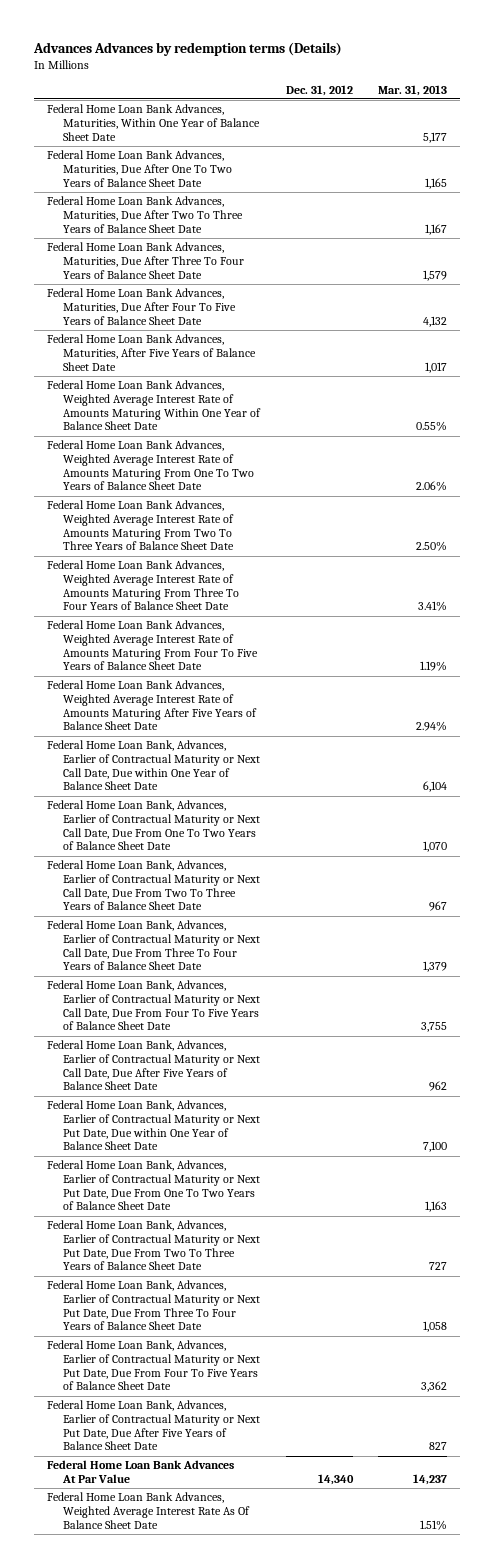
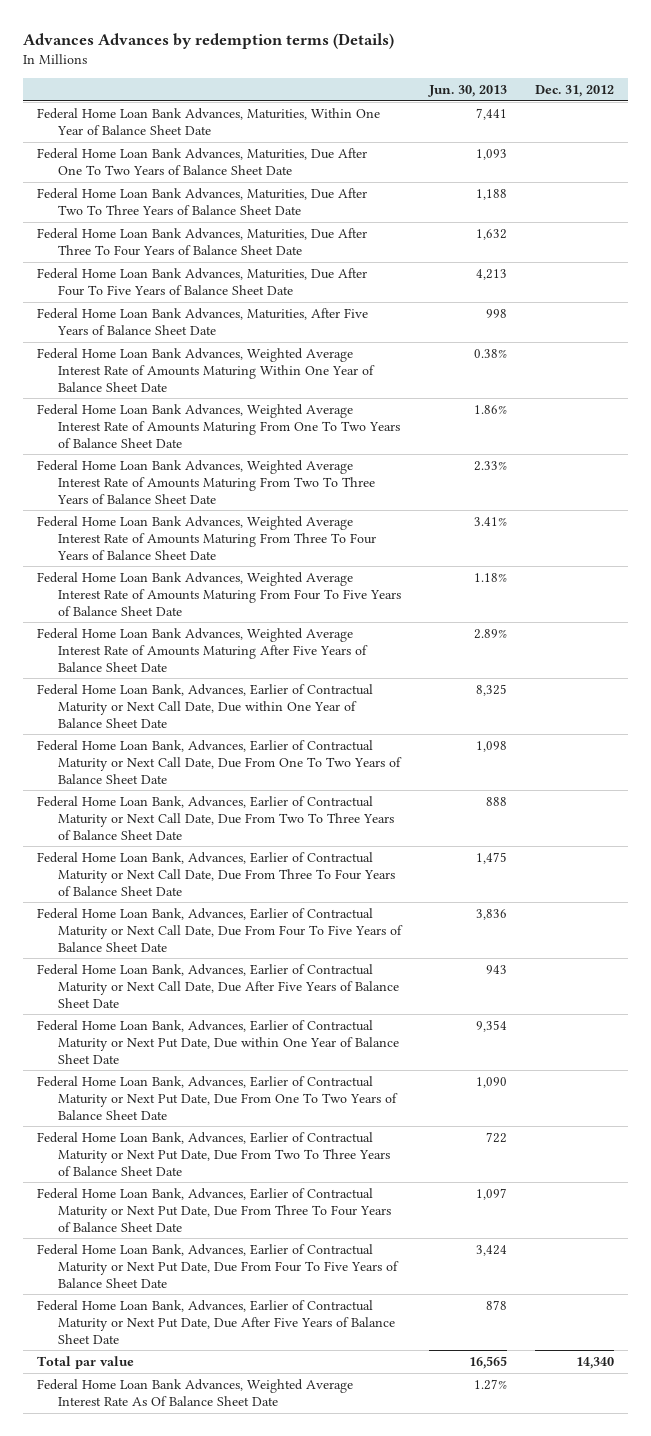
- | Dec. 31, 2012 | Mar. 31, 2013
+ | Jun. 30, 2013 | Dec. 31, 2012
- Federal Home Loan Bank Advances At Par Value | 14,340 | 14,237
+ Total par value | 16,565 | 14,340

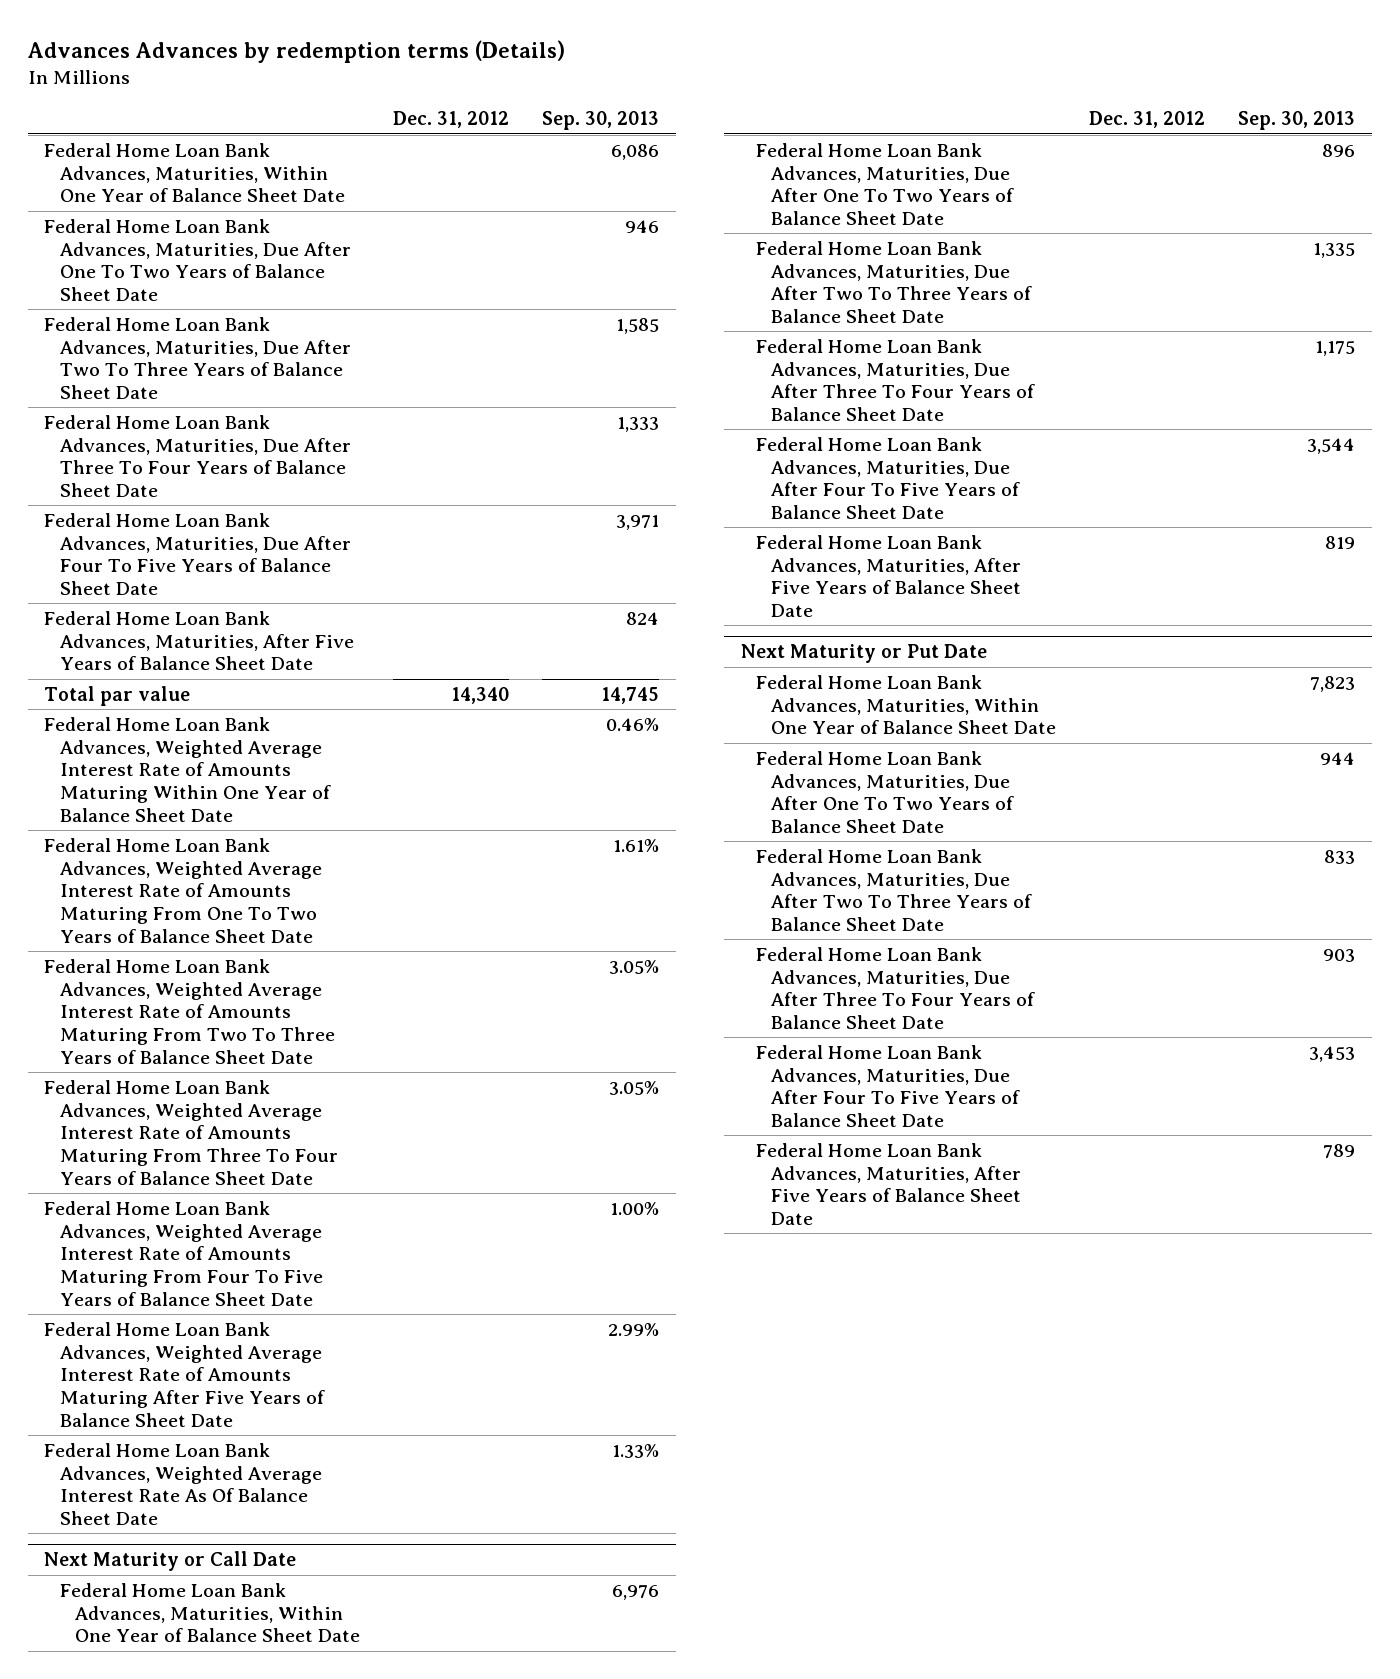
- | Jun. 30, 2013 | Dec. 31, 2012
+ | Dec. 31, 2012 | Sep. 30, 2013
moved up: Total par value | 14,340 | 14,745
- Federal Home Loan Bank, Advances, Earlier of Contractual Maturity or Next Call Date, Due within One Year of Balance Sheet Date | 8,325 |
- Federal Home Loan Bank, Advances, Earlier of Contractual Maturity or Next Call Date, Due From One To Two Years of Balance Sheet Date | 1,098 |
- Federal Home Loan Bank, Advances, Earlier of Contractual Maturity or Next Call Date, Due From Two To Three Years of Balance Sheet Date | 888 |
- Federal Home Loan Bank, Advances, Earlier of Contractual Maturity or Next Call Date, Due From Three To Four Years of Balance Sheet Date | 1,475 |
- Federal Home Loan Bank, Advances, Earlier of Contractual Maturity or Next Call Date, Due From Four To Five Years of Balance Sheet Date | 3,836 |
- Federal Home Loan Bank, Advances, Earlier of Contractual Maturity or Next Call Date, Due After Five Years of Balance Sheet Date | 943 |
- Federal Home Loan Bank, Advances, Earlier of Contractual Maturity or Next Put Date, Due within One Year of Balance Sheet Date | 9,354 |
- Federal Home Loan Bank, Advances, Earlier of Contractual Maturity or Next Put Date, Due From One To Two Years of Balance Sheet Date | 1,090 |
- Federal Home Loan Bank, Advances, Earlier of Contractual Maturity or Next Put Date, Due From Two To Three Years of Balance Sheet Date | 722 |
- Federal Home Loan Bank, Advances, Earlier of Contractual Maturity or Next Put Date, Due From Three To Four Years of Balance Sheet Date | 1,097 |
- Federal Home Loan Bank, Advances, Earlier of Contractual Maturity or Next Put Date, Due From Four To Five Years of Balance Sheet Date | 3,424 |
- Federal Home Loan Bank, Advances, Earlier of Contractual Maturity or Next Put Date, Due After Five Years of Balance Sheet Date | 878 |
+ Next Maturity or Call Date
+ Federal Home Loan Bank Advances, Maturities, Within One Year of Balance Sheet Date | | 6,976
+ Federal Home Loan Bank Advances, Maturities, Due After One To Two Years of Balance Sheet Date | | 896
+ Federal Home Loan Bank Advances, Maturities, Due After Two To Three Years of Balance Sheet Date | | 1,335
+ Federal Home Loan Bank Advances, Maturities, Due After Three To Four Years of Balance Sheet Date | | 1,175
+ Federal Home Loan Bank Advances, Maturities, Due After Four To Five Years of Balance Sheet Date | | 3,544
+ Federal Home Loan Bank Advances, Maturities, After Five Years of Balance Sheet Date | | 819
+ Next Maturity or Put Date
+ Federal Home Loan Bank Advances, Maturities, Within One Year of Balance Sheet Date | | 7,823
+ Federal Home Loan Bank Advances, Maturities, Due After One To Two Years of Balance Sheet Date | | 944
+ Federal Home Loan Bank Advances, Maturities, Due After Two To Three Years of Balance Sheet Date | | 833
+ Federal Home Loan Bank Advances, Maturities, Due After Three To Four Years of Balance Sheet Date | | 903
+ Federal Home Loan Bank Advances, Maturities, Due After Four To Five Years of Balance Sheet Date | | 3,453
+ Federal Home Loan Bank Advances, Maturities, After Five Years of Balance Sheet Date | | 789

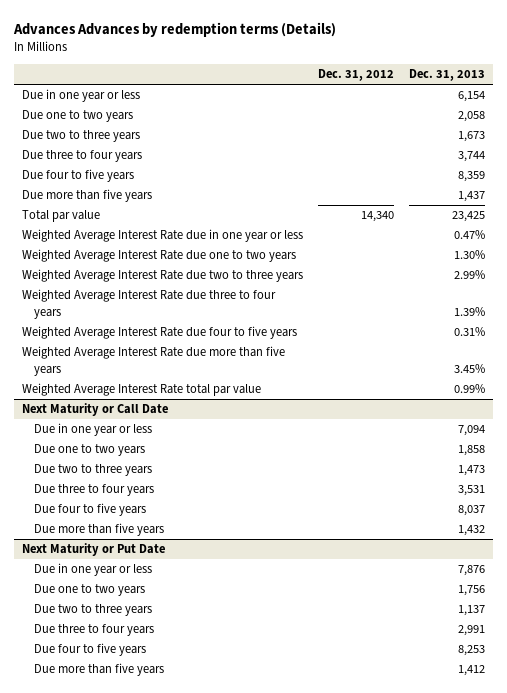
- | Dec. 31, 2012 | Sep. 30, 2013
+ | Dec. 31, 2012 | Dec. 31, 2013
- Federal Home Loan Bank Advances, Maturities, Within One Year of Balance Sheet Date | | 6,086
- Federal Home Loan Bank Advances, Maturities, Due After One To Two Years of Balance Sheet Date | | 946
- Federal Home Loan Bank Advances, Maturities, Due After Two To Three Years of Balance Sheet Date | | 1,585
- Federal Home Loan Bank Advances, Maturities, Due After Three To Four Years of Balance Sheet Date | | 1,333
- Federal Home Loan Bank Advances, Maturities, Due After Four To Five Years of Balance Sheet Date | | 3,971
- Federal Home Loan Bank Advances, Maturities, After Five Years of Balance Sheet Date | | 824
+ Due in one year or less | | 6,154
+ Due one to two years | | 2,058
+ Due two to three years | | 1,673
+ Due three to four years | | 3,744
+ Due four to five years | | 8,359
+ Due more than five years | | 1,437
- Federal Home Loan Bank Advances, Weighted Average Interest Rate of Amounts Maturing Within One Year of Balance Sheet Date | | 0.46%
- Federal Home Loan Bank Advances, Weighted Average Interest Rate of Amounts Maturing From One To Two Years of Balance Sheet Date | | 1.61%
- Federal Home Loan Bank Advances, Weighted Average Interest Rate of Amounts Maturing From Two To Three Years of Balance Sheet Date | | 3.05%
- Federal Home Loan Bank Advances, Weighted Average Interest Rate of Amounts Maturing From Three To Four Years of Balance Sheet Date | | 3.05%
- Federal Home Loan Bank Advances, Weighted Average Interest Rate of Amounts Maturing From Four To Five Years of Balance Sheet Date | | 1.00%
- Federal Home Loan Bank Advances, Weighted Average Interest Rate of Amounts Maturing After Five Years of Balance Sheet Date | | 2.99%
- Federal Home Loan Bank Advances, Weighted Average Interest Rate As Of Balance Sheet Date | | 1.33%
+ Weighted Average Interest Rate due in one year or less | | 0.47%
+ Weighted Average Interest Rate due one to two years | | 1.30%
+ Weighted Average Interest Rate due two to three years | | 2.99%
+ Weighted Average Interest Rate due three to four years | | 1.39%
+ Weighted Average Interest Rate due four to five years | | 0.31%
+ Weighted Average Interest Rate due more than five years | | 3.45%
+ Weighted Average Interest Rate total par value | | 0.99%
@ Next Maturity or Call Date
- Federal Home Loan Bank Advances, Maturities, Within One Year of Balance Sheet Date | | 6,976
- Federal Home Loan Bank Advances, Maturities, Due After One To Two Years of Balance Sheet Date | | 896
- Federal Home Loan Bank Advances, Maturities, Due After Two To Three Years of Balance Sheet Date | | 1,335
- Federal Home Loan Bank Advances, Maturities, Due After Three To Four Years of Balance Sheet Date | | 1,175
- Federal Home Loan Bank Advances, Maturities, Due After Four To Five Years of Balance Sheet Date | | 3,544
- Federal Home Loan Bank Advances, Maturities, After Five Years of Balance Sheet Date | | 819
+ Due in one year or less | | 7,094
+ Due one to two years | | 1,858
+ Due two to three years | | 1,473
+ Due three to four years | | 3,531
+ Due four to five years | | 8,037
+ Due more than five years | | 1,432
@ Next Maturity or Put Date
- Federal Home Loan Bank Advances, Maturities, Within One Year of Balance Sheet Date | | 7,823
- Federal Home Loan Bank Advances, Maturities, Due After One To Two Years of Balance Sheet Date | | 944
- Federal Home Loan Bank Advances, Maturities, Due After Two To Three Years of Balance Sheet Date | | 833
- Federal Home Loan Bank Advances, Maturities, Due After Three To Four Years of Balance Sheet Date | | 903
- Federal Home Loan Bank Advances, Maturities, Due After Four To Five Years of Balance Sheet Date | | 3,453
- Federal Home Loan Bank Advances, Maturities, After Five Years of Balance Sheet Date | | 789
+ Due in one year or less | | 7,876
+ Due one to two years | | 1,756
+ Due two to three years | | 1,137
+ Due three to four years | | 2,991
+ Due four to five years | | 8,253
+ Due more than five years | | 1,412

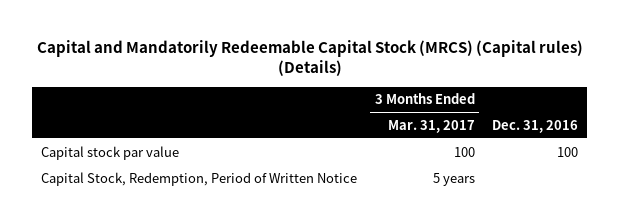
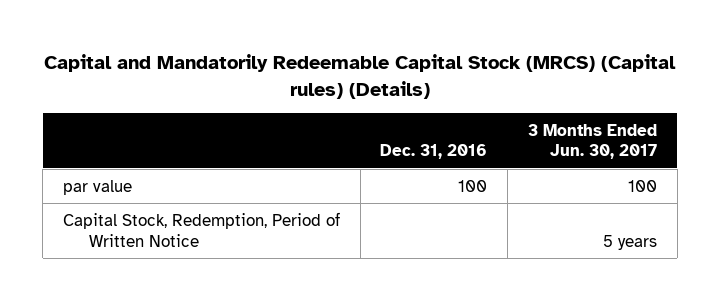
- | 3 Months Ended Mar. 31, 2017 | Dec. 31, 2016
+ | Dec. 31, 2016 | 3 Months Ended Jun. 30, 2017
- Capital stock par value | 100 | 100
+ par value | 100 | 100

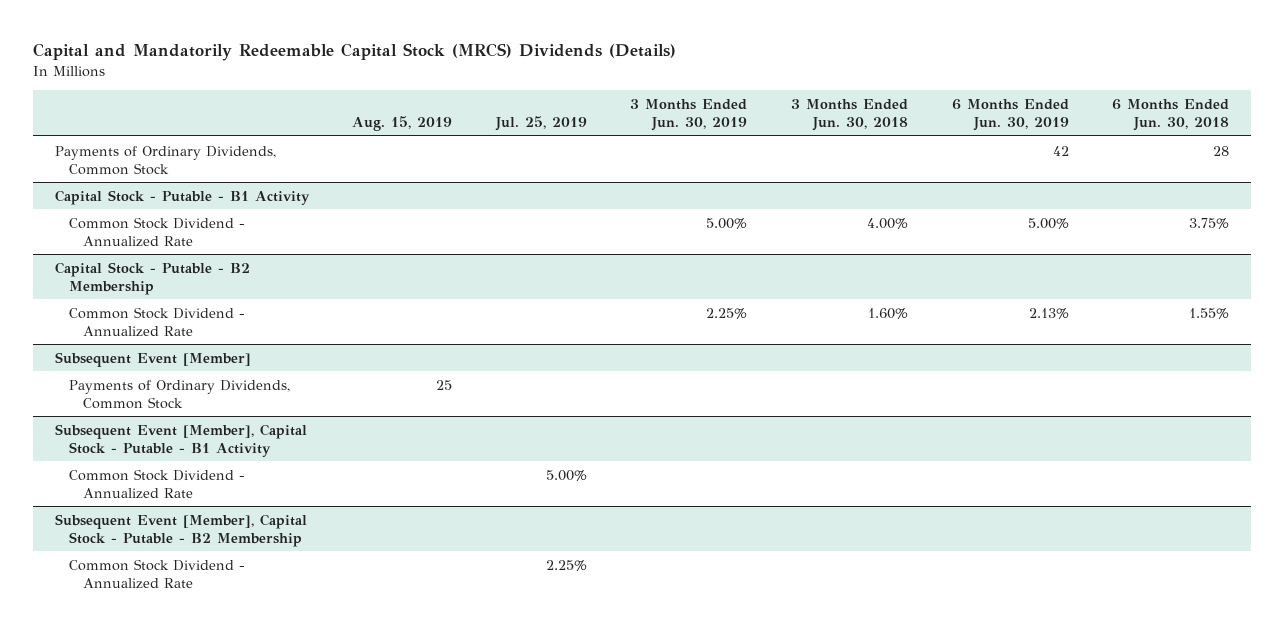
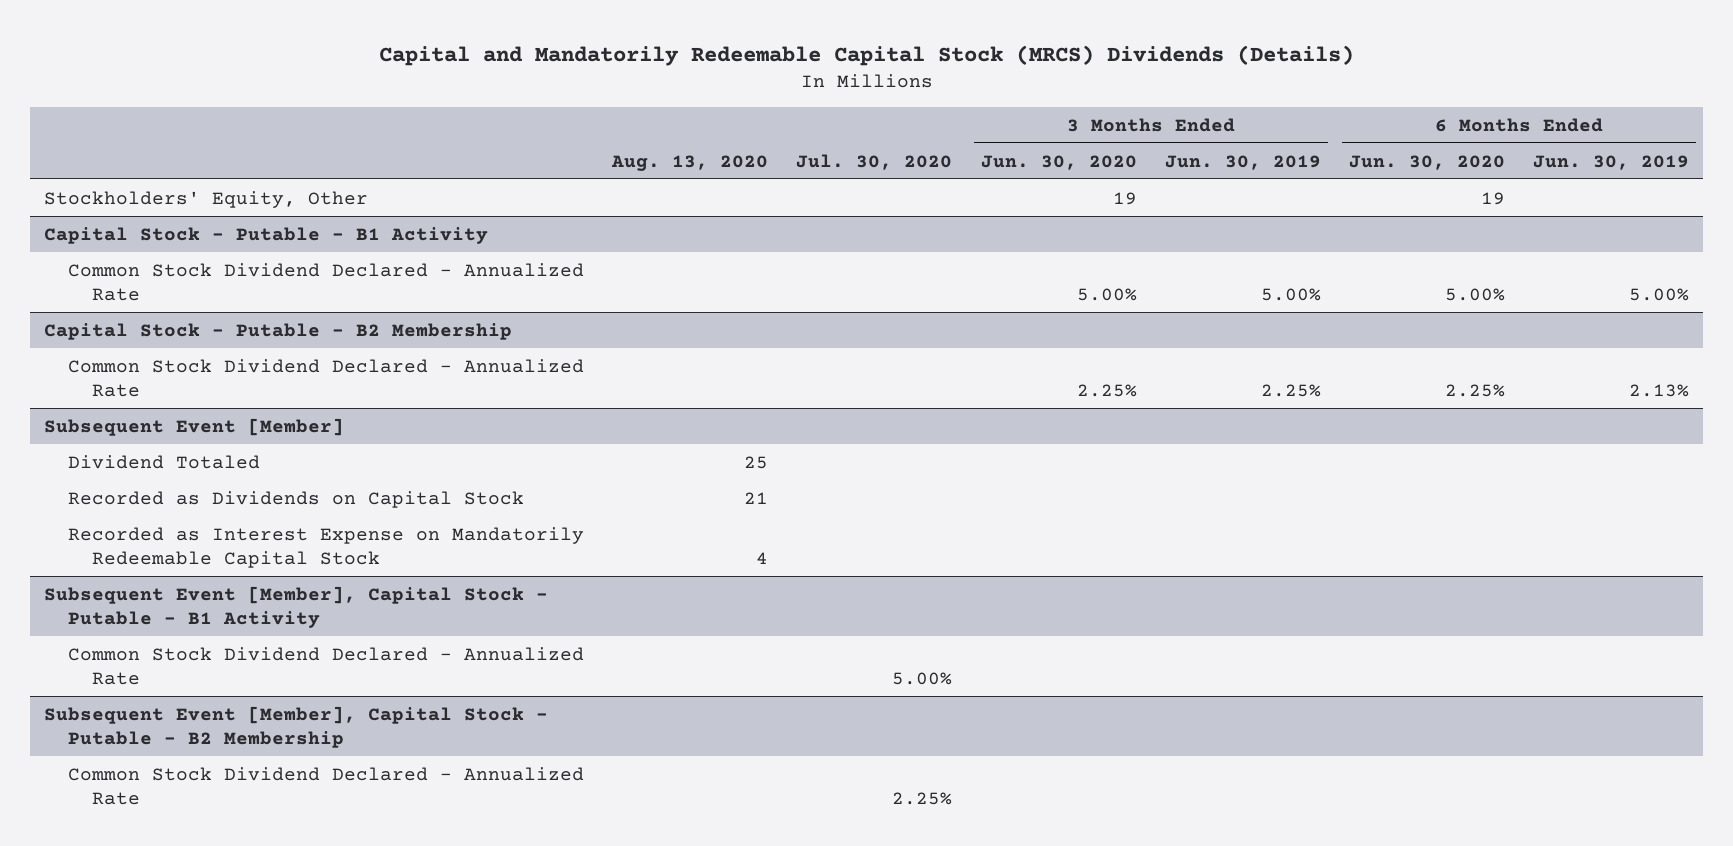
- | Aug. 15, 2019 | Jul. 25, 2019 | 3 Months Ended Jun. 30, 2019 | 3 Months Ended Jun. 30, 2018 | 6 Months Ended Jun. 30, 2019 | 6 Months Ended Jun. 30, 2018
+ | Aug. 13, 2020 | Jul. 30, 2020 | 3 Months Ended Jun. 30, 2020 | 3 Months Ended Jun. 30, 2019 | 6 Months Ended Jun. 30, 2020 | 6 Months Ended Jun. 30, 2019
- Payments of Ordinary Dividends, Common Stock | | | | | 42 | 28
+ Stockholders' Equity, Other | | | 19 | | 19 |
@ Capital Stock - Putable - B1 Activity
- Common Stock Dividend - Annualized Rate | | | 5.00% | 4.00% | 5.00% | 3.75%
+ Common Stock Dividend Declared - Annualized Rate | | | 5.00% | 5.00% | 5.00% | 5.00%
@ Capital Stock - Putable - B2 Membership
- Common Stock Dividend - Annualized Rate | | | 2.25% | 1.60% | 2.13% | 1.55%
+ Common Stock Dividend Declared - Annualized Rate | | | 2.25% | 2.25% | 2.25% | 2.13%
@ Subsequent Event [Member]
- Payments of Ordinary Dividends, Common Stock | 25 | | | | |
+ Dividend Totaled | 25 | | | | |
+ Recorded as Dividends on Capital Stock | 21 | | | | |
+ Recorded as Interest Expense on Mandatorily Redeemable Capital Stock | 4 | | | | |
@ Subsequent Event [Member], Capital Stock - Putable - B1 Activity
- Common Stock Dividend - Annualized Rate | | 5.00% | | | |
+ Common Stock Dividend Declared - Annualized Rate | | 5.00% | | | |
@ Subsequent Event [Member], Capital Stock - Putable - B2 Membership
- Common Stock Dividend - Annualized Rate | | 2.25% | | | |
+ Common Stock Dividend Declared - Annualized Rate | | 2.25% | | | |

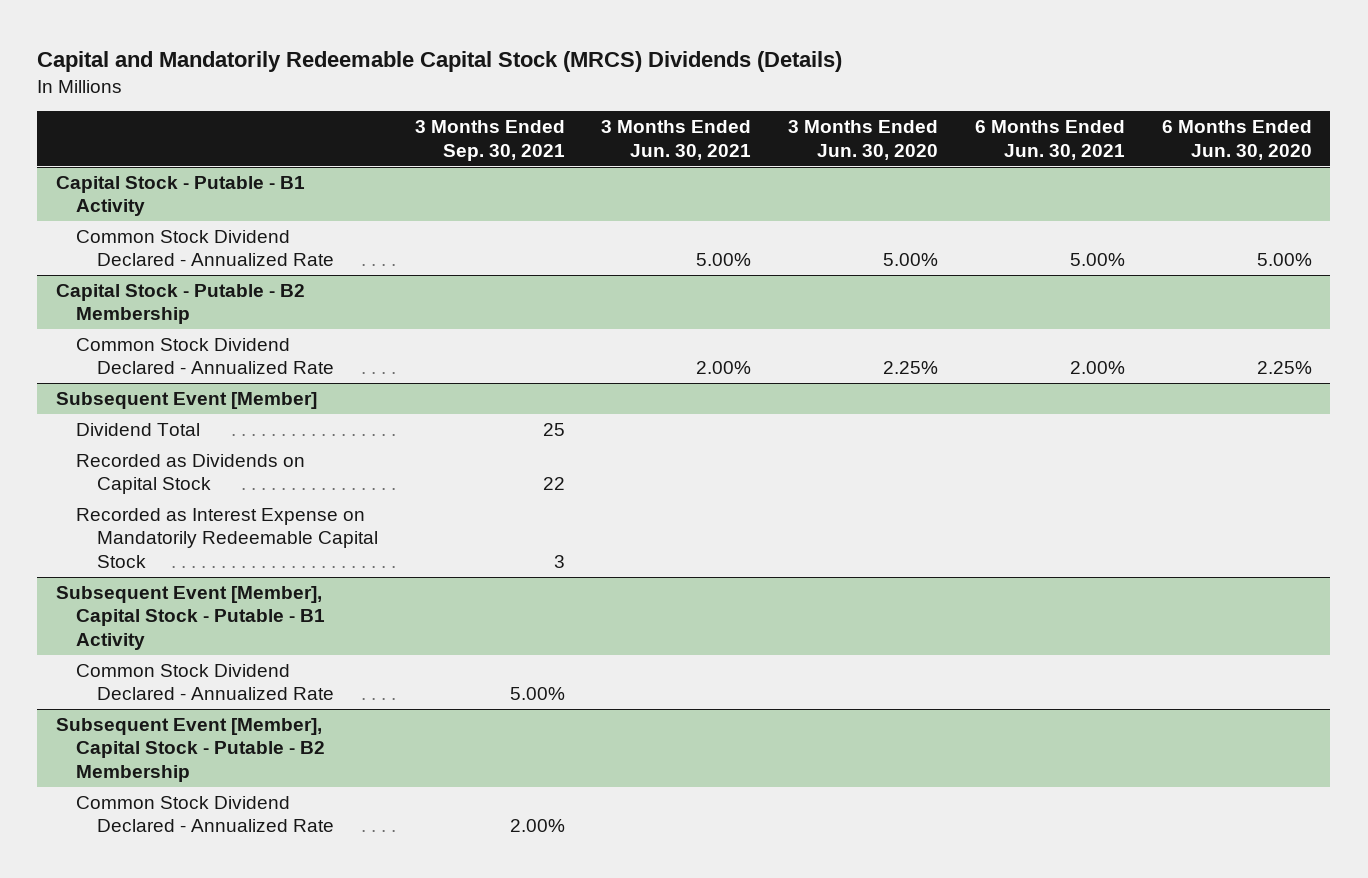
- | Aug. 13, 2020 | Jul. 30, 2020 | 3 Months Ended Jun. 30, 2020 | 3 Months Ended Jun. 30, 2019 | 6 Months Ended Jun. 30, 2020 | 6 Months Ended Jun. 30, 2019
+ | 3 Months Ended Sep. 30, 2021 | 3 Months Ended Jun. 30, 2021 | 3 Months Ended Jun. 30, 2020 | 6 Months Ended Jun. 30, 2021 | 6 Months Ended Jun. 30, 2020
- Stockholders' Equity, Other | | | 19 | | 19 |
@ Subsequent Event [Member]
- Dividend Totaled | 25 | | | | |
+ Dividend Total | 25 | | | |

